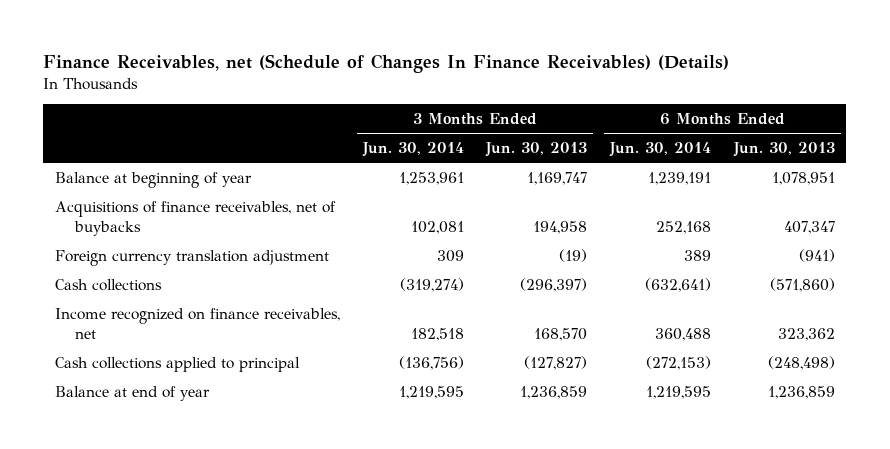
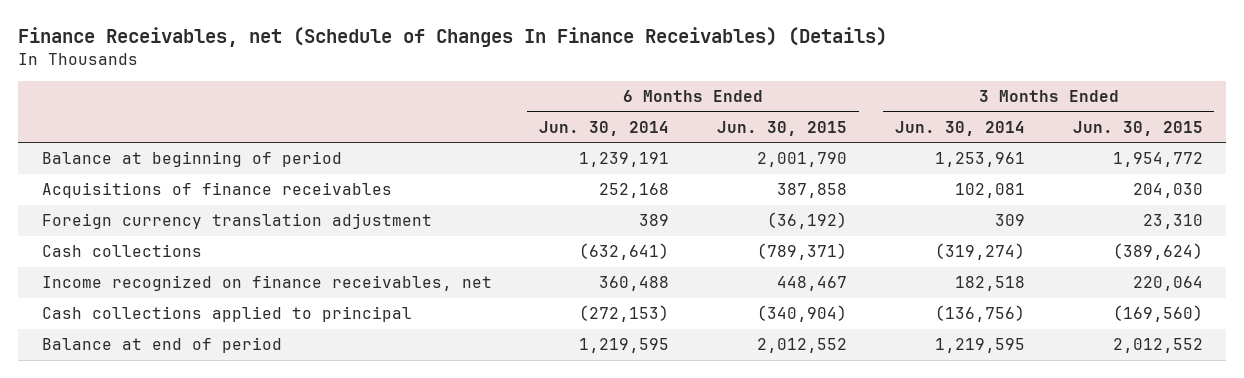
- | 3 Months Ended Jun. 30, 2014 | 3 Months Ended Jun. 30, 2013 | 6 Months Ended Jun. 30, 2014 | 6 Months Ended Jun. 30, 2013
+ | 6 Months Ended Jun. 30, 2014 | 6 Months Ended Jun. 30, 2015 | 3 Months Ended Jun. 30, 2014 | 3 Months Ended Jun. 30, 2015
- Balance at beginning of year | 1,253,961 | 1,169,747 | 1,239,191 | 1,078,951
- Acquisitions of finance receivables, net of buybacks | 102,081 | 194,958 | 252,168 | 407,347
+ Balance at beginning of period | 1,239,191 | 2,001,790 | 1,253,961 | 1,954,772
+ Acquisitions of finance receivables | 252,168 | 387,858 | 102,081 | 204,030
- Balance at end of year | 1,219,595 | 1,236,859 | 1,219,595 | 1,236,859
+ Balance at end of period | 1,219,595 | 2,012,552 | 1,219,595 | 2,012,552

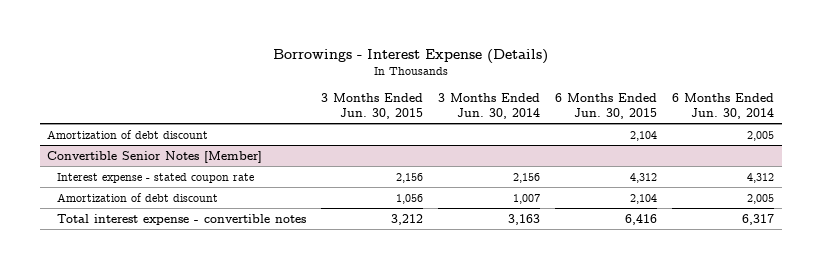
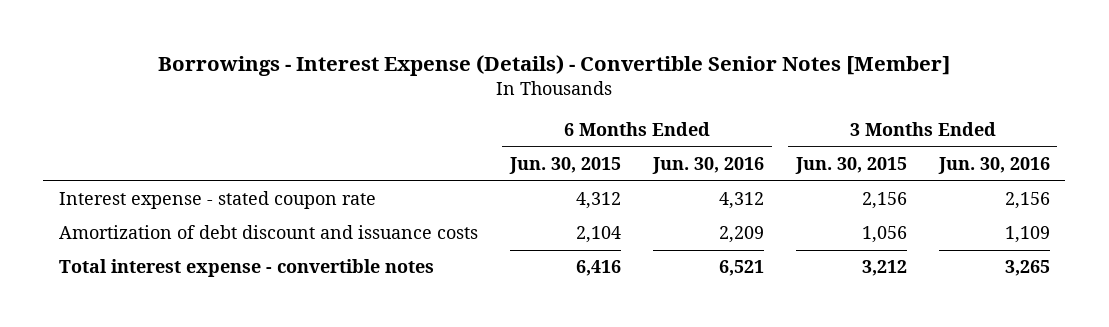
- Borrowings - Interest Expense (Details)
+ Borrowings - Interest Expense (Details) - Convertible Senior Notes [Member]
- | 3 Months Ended Jun. 30, 2015 | 3 Months Ended Jun. 30, 2014 | 6 Months Ended Jun. 30, 2015 | 6 Months Ended Jun. 30, 2014
+ | 6 Months Ended Jun. 30, 2015 | 6 Months Ended Jun. 30, 2016 | 3 Months Ended Jun. 30, 2015 | 3 Months Ended Jun. 30, 2016
- Amortization of debt discount | | | 2,104 | 2,005
- Convertible Senior Notes [Member]
- Amortization of debt discount | 1,056 | 1,007 | 2,104 | 2,005
+ Amortization of debt discount and issuance costs | 2,104 | 2,209 | 1,056 | 1,109

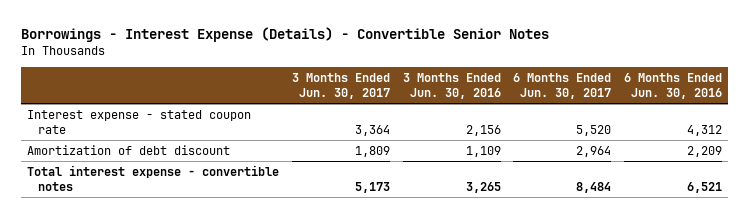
- Borrowings - Interest Expense (Details) - Convertible Senior Notes [Member]
+ Borrowings - Interest Expense (Details) - Convertible Senior Notes
- | 6 Months Ended Jun. 30, 2015 | 6 Months Ended Jun. 30, 2016 | 3 Months Ended Jun. 30, 2015 | 3 Months Ended Jun. 30, 2016
+ | 3 Months Ended Jun. 30, 2017 | 3 Months Ended Jun. 30, 2016 | 6 Months Ended Jun. 30, 2017 | 6 Months Ended Jun. 30, 2016
- Amortization of debt discount and issuance costs | 2,104 | 2,209 | 1,056 | 1,109
+ Amortization of debt discount | 1,809 | 1,109 | 2,964 | 2,209

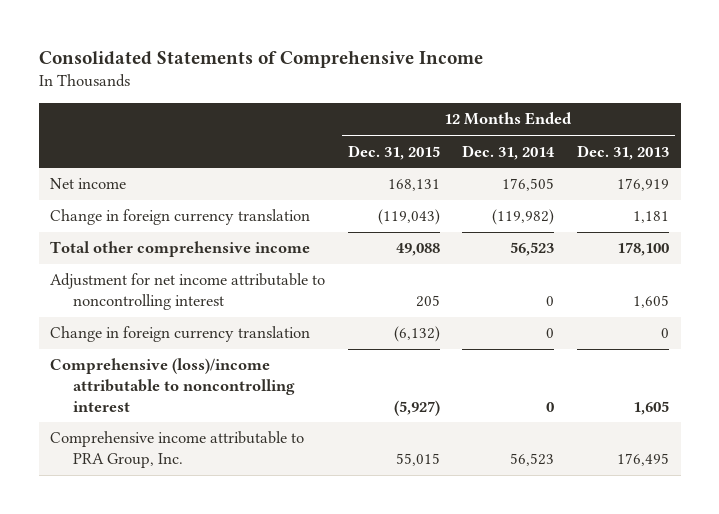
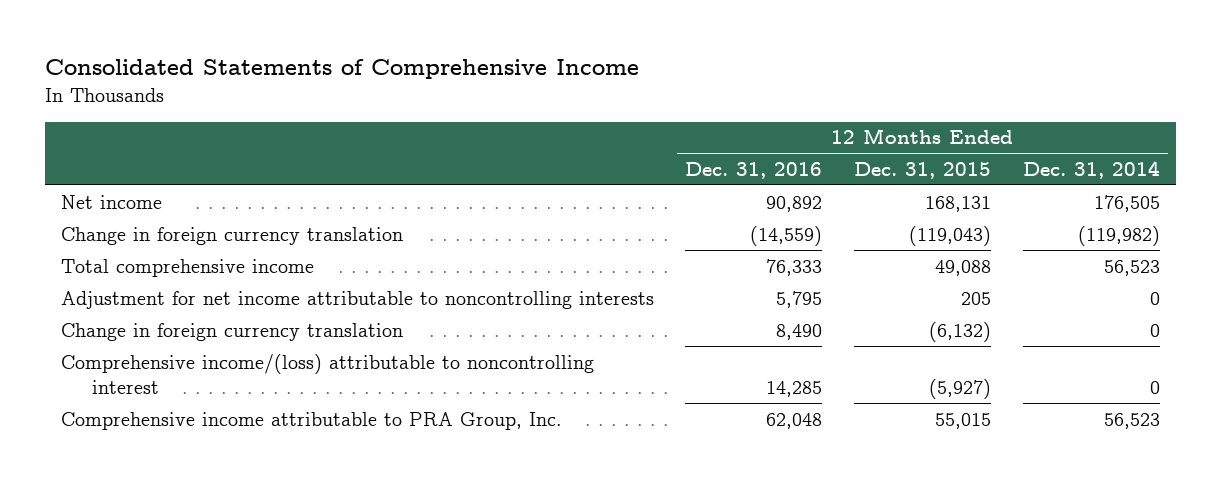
- | 12 Months Ended Dec. 31, 2015 | 12 Months Ended Dec. 31, 2014 | 12 Months Ended Dec. 31, 2013
+ | 12 Months Ended Dec. 31, 2016 | 12 Months Ended Dec. 31, 2015 | 12 Months Ended Dec. 31, 2014
- Total other comprehensive income | 49,088 | 56,523 | 178,100
- Adjustment for net income attributable to noncontrolling interest | 205 | 0 | 1,605
+ Total comprehensive income | 76,333 | 49,088 | 56,523
+ Adjustment for net income attributable to noncontrolling interests | 5,795 | 205 | 0
- Comprehensive (loss)/income attributable to noncontrolling interest | (5,927) | 0 | 1,605
+ Comprehensive income/(loss) attributable to noncontrolling interest | 14,285 | (5,927) | 0

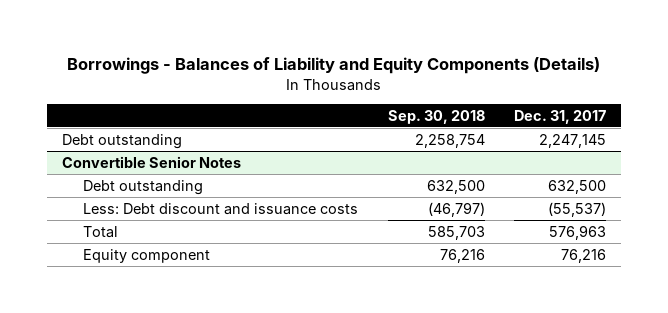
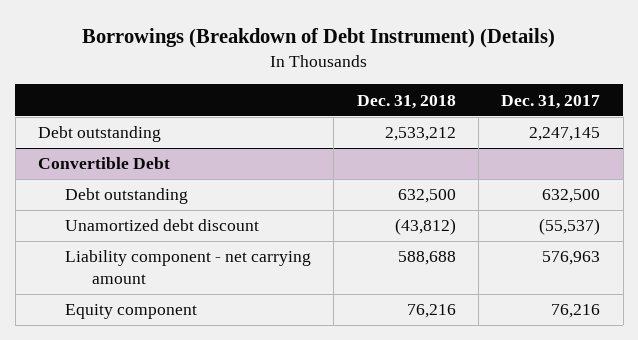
- Borrowings - Balances of Liability and Equity Components (Details)
+ Borrowings (Breakdown of Debt Instrument) (Details)
- | Sep. 30, 2018 | Dec. 31, 2017
+ | Dec. 31, 2018 | Dec. 31, 2017
- Convertible Senior Notes
+ Convertible Debt
- Less: Debt discount and issuance costs | (46,797) | (55,537)
- Total | 585,703 | 576,963
+ Unamortized debt discount | (43,812) | (55,537)
+ Liability component - net carrying amount | 588,688 | 576,963

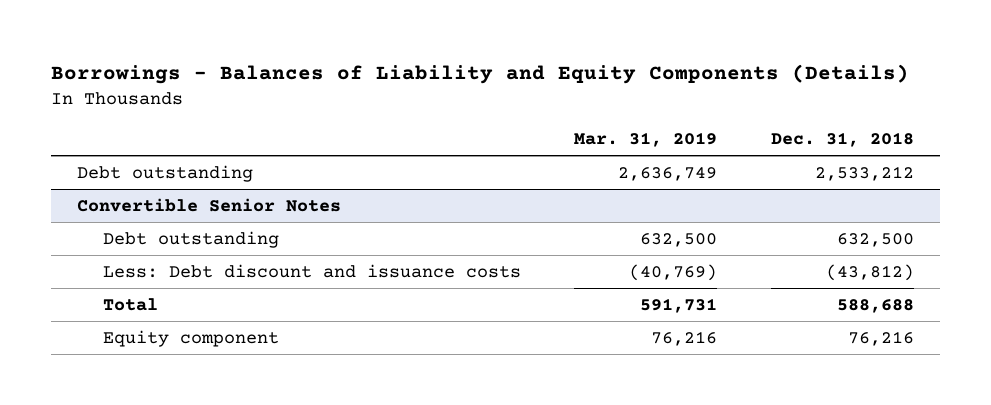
- Borrowings (Breakdown of Debt Instrument) (Details)
+ Borrowings - Balances of Liability and Equity Components (Details)
- | Dec. 31, 2018 | Dec. 31, 2017
+ | Mar. 31, 2019 | Dec. 31, 2018
- Convertible Debt
+ Convertible Senior Notes
- Unamortized debt discount | (43,812) | (55,537)
- Liability component - net carrying amount | 588,688 | 576,963
+ Less: Debt discount and issuance costs | (40,769) | (43,812)
+ Total | 591,731 | 588,688

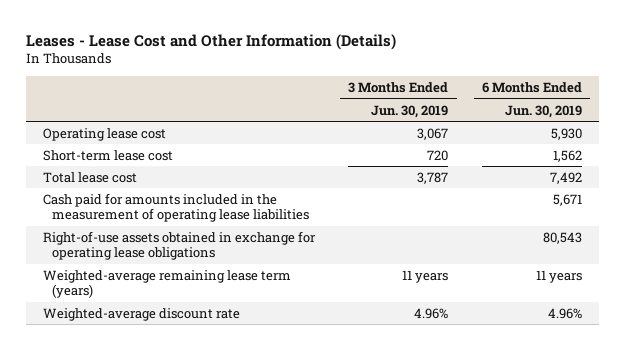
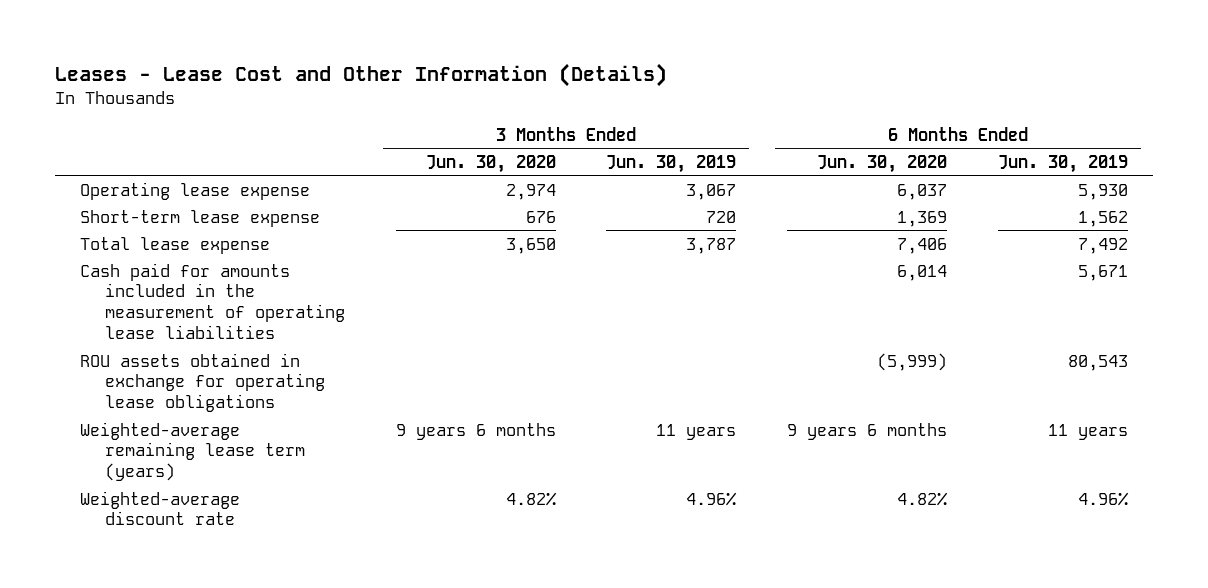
- | 3 Months Ended Jun. 30, 2019 | 6 Months Ended Jun. 30, 2019
+ | 3 Months Ended Jun. 30, 2020 | 3 Months Ended Jun. 30, 2019 | 6 Months Ended Jun. 30, 2020 | 6 Months Ended Jun. 30, 2019
- Operating lease cost | 3,067 | 5,930
- Short-term lease cost | 720 | 1,562
- Total lease cost | 3,787 | 7,492
+ Operating lease expense | 2,974 | 3,067 | 6,037 | 5,930
+ Short-term lease expense | 676 | 720 | 1,369 | 1,562
+ Total lease expense | 3,650 | 3,787 | 7,406 | 7,492
- Right-of-use assets obtained in exchange for operating lease obligations | | 80,543
+ ROU assets obtained in exchange for operating lease obligations | | | (5,999) | 80,543

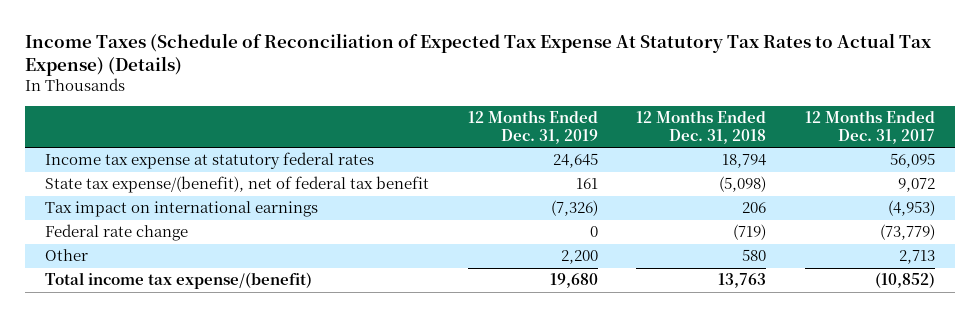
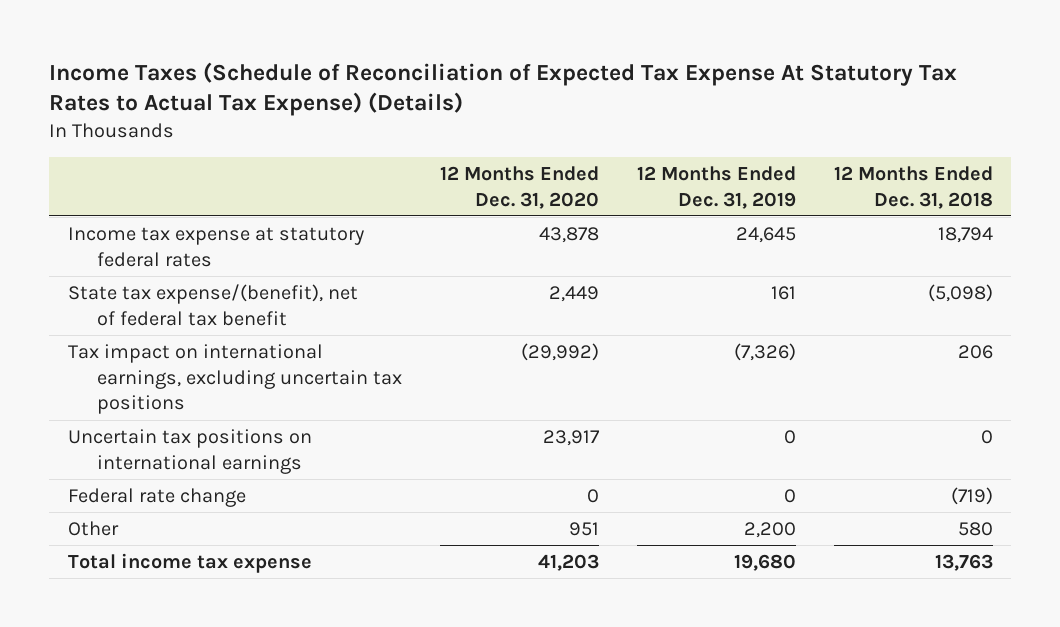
- | 12 Months Ended Dec. 31, 2019 | 12 Months Ended Dec. 31, 2018 | 12 Months Ended Dec. 31, 2017
+ | 12 Months Ended Dec. 31, 2020 | 12 Months Ended Dec. 31, 2019 | 12 Months Ended Dec. 31, 2018
- Tax impact on international earnings | (7,326) | 206 | (4,953)
+ Tax impact on international earnings, excluding uncertain tax positions | (29,992) | (7,326) | 206
+ Uncertain tax positions on international earnings | 23,917 | 0 | 0
- Total income tax expense/(benefit) | 19,680 | 13,763 | (10,852)
+ Total income tax expense | 41,203 | 19,680 | 13,763

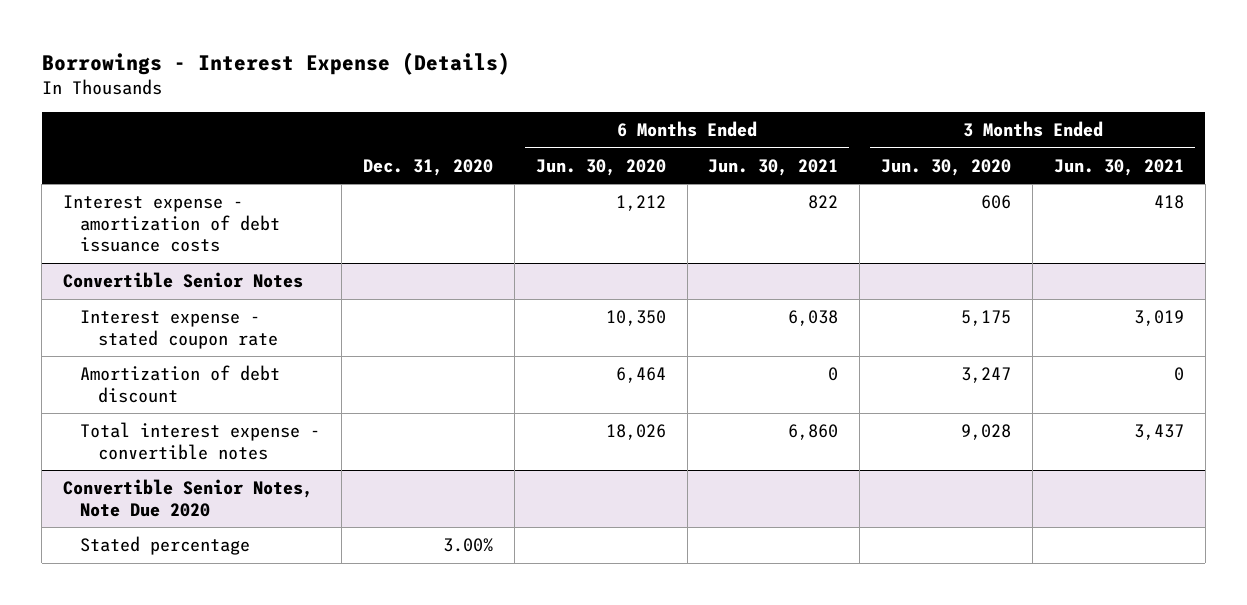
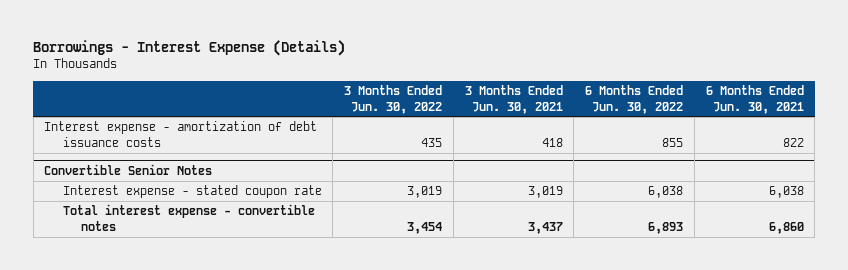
- | Dec. 31, 2020 | 6 Months Ended Jun. 30, 2020 | 6 Months Ended Jun. 30, 2021 | 3 Months Ended Jun. 30, 2020 | 3 Months Ended Jun. 30, 2021
+ | 3 Months Ended Jun. 30, 2022 | 3 Months Ended Jun. 30, 2021 | 6 Months Ended Jun. 30, 2022 | 6 Months Ended Jun. 30, 2021
@ Convertible Senior Notes
- Amortization of debt discount | | 6,464 | 0 | 3,247 | 0
- Convertible Senior Notes, Note Due 2020
- Stated percentage | 3.00% | | | |

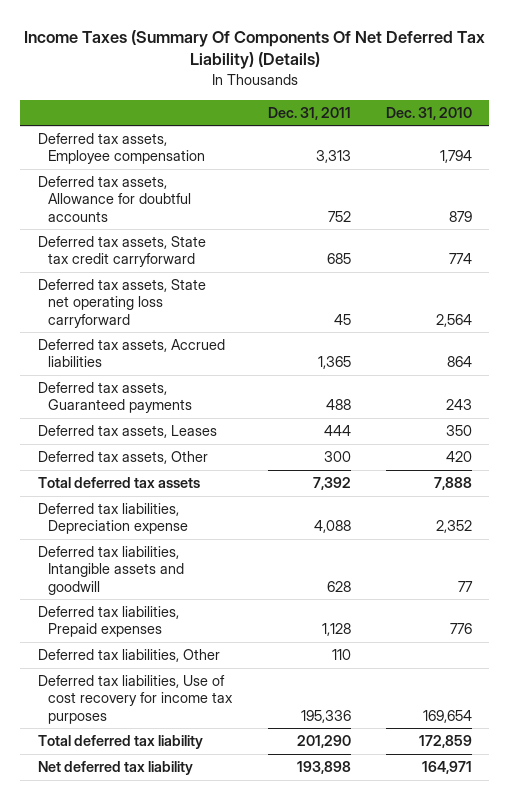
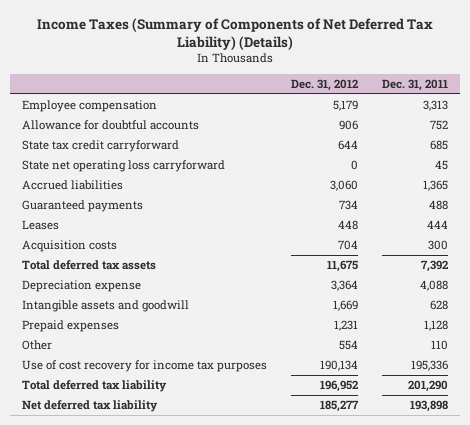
- Income Taxes (Summary Of Components Of Net Deferred Tax Liability) (Details)
+ Income Taxes (Summary of Components of Net Deferred Tax Liability) (Details)
- | Dec. 31, 2011 | Dec. 31, 2010
+ | Dec. 31, 2012 | Dec. 31, 2011
- Deferred tax assets, Employee compensation | 3,313 | 1,794
- Deferred tax assets, Allowance for doubtful accounts | 752 | 879
- Deferred tax assets, State tax credit carryforward | 685 | 774
- Deferred tax assets, State net operating loss carryforward | 45 | 2,564
- Deferred tax assets, Accrued liabilities | 1,365 | 864
- Deferred tax assets, Guaranteed payments | 488 | 243
- Deferred tax assets, Leases | 444 | 350
- Deferred tax assets, Other | 300 | 420
+ Employee compensation | 5,179 | 3,313
+ Allowance for doubtful accounts | 906 | 752
+ State tax credit carryforward | 644 | 685
+ State net operating loss carryforward | 0 | 45
+ Accrued liabilities | 3,060 | 1,365
+ Guaranteed payments | 734 | 488
+ Leases | 448 | 444
+ Acquisition costs | 704 | 300
- Deferred tax liabilities, Depreciation expense | 4,088 | 2,352
- Deferred tax liabilities, Intangible assets and goodwill | 628 | 77
- Deferred tax liabilities, Prepaid expenses | 1,128 | 776
- Deferred tax liabilities, Other | 110 |
- Deferred tax liabilities, Use of cost recovery for income tax purposes | 195,336 | 169,654
+ Depreciation expense | 3,364 | 4,088
+ Intangible assets and goodwill | 1,669 | 628
+ Prepaid expenses | 1,231 | 1,128
+ Other | 554 | 110
+ Use of cost recovery for income tax purposes | 190,134 | 195,336

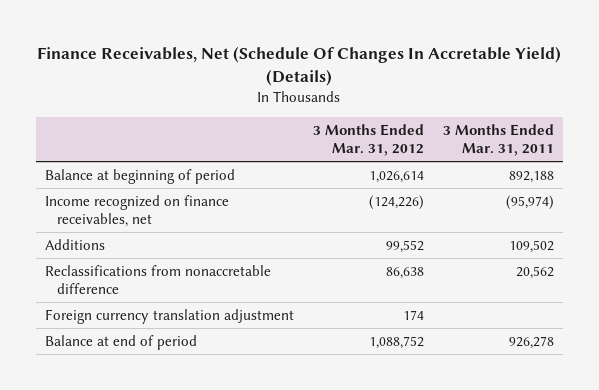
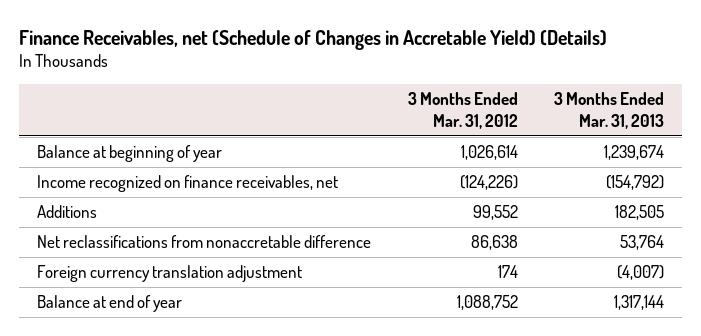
- Finance Receivables, Net (Schedule Of Changes In Accretable Yield) (Details)
+ Finance Receivables, net (Schedule of Changes in Accretable Yield) (Details)
- | 3 Months Ended Mar. 31, 2012 | 3 Months Ended Mar. 31, 2011
+ | 3 Months Ended Mar. 31, 2012 | 3 Months Ended Mar. 31, 2013
- Balance at beginning of period | 1,026,614 | 892,188
+ Balance at beginning of year | 1,026,614 | 1,239,674
- Reclassifications from nonaccretable difference | 86,638 | 20,562
+ Net reclassifications from nonaccretable difference | 86,638 | 53,764
- Balance at end of period | 1,088,752 | 926,278
+ Balance at end of year | 1,088,752 | 1,317,144

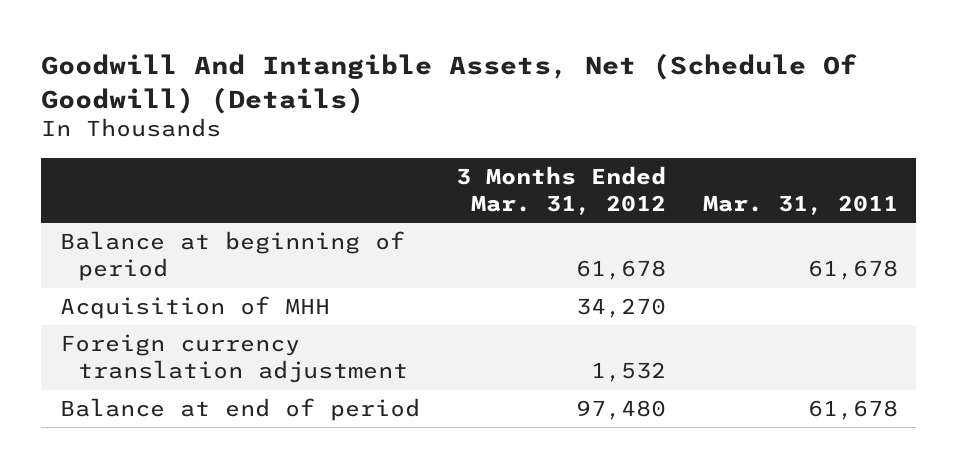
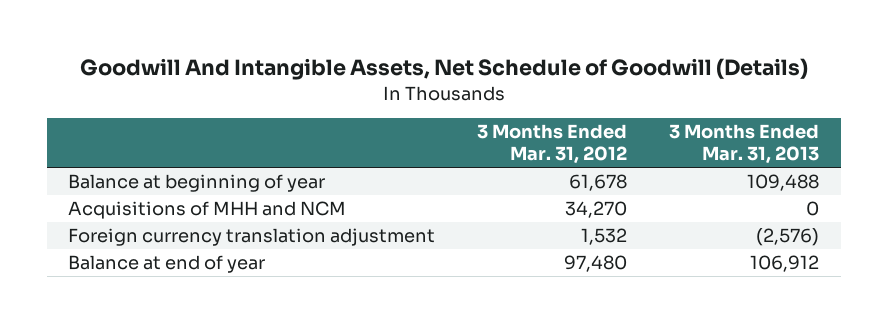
- Goodwill And Intangible Assets, Net (Schedule Of Goodwill) (Details)
+ Goodwill And Intangible Assets, Net Schedule of Goodwill (Details)
- | 3 Months Ended Mar. 31, 2012 | Mar. 31, 2011
+ | 3 Months Ended Mar. 31, 2012 | 3 Months Ended Mar. 31, 2013
- Balance at beginning of period | 61,678 | 61,678
- Acquisition of MHH | 34,270 |
+ Balance at beginning of year | 61,678 | 109,488
+ Acquisitions of MHH and NCM | 34,270 | 0
- Balance at end of period | 97,480 | 61,678
+ Balance at end of year | 97,480 | 106,912

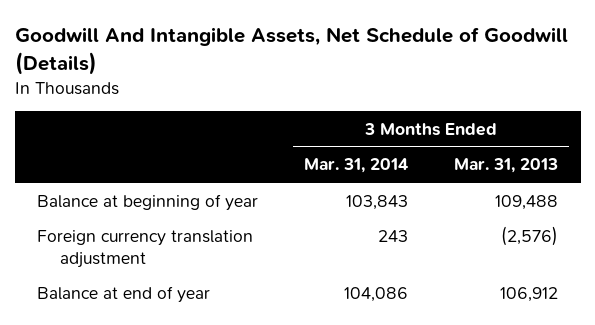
- | 3 Months Ended Mar. 31, 2012 | 3 Months Ended Mar. 31, 2013
+ | 3 Months Ended Mar. 31, 2014 | 3 Months Ended Mar. 31, 2013
- Acquisitions of MHH and NCM | 34,270 | 0

